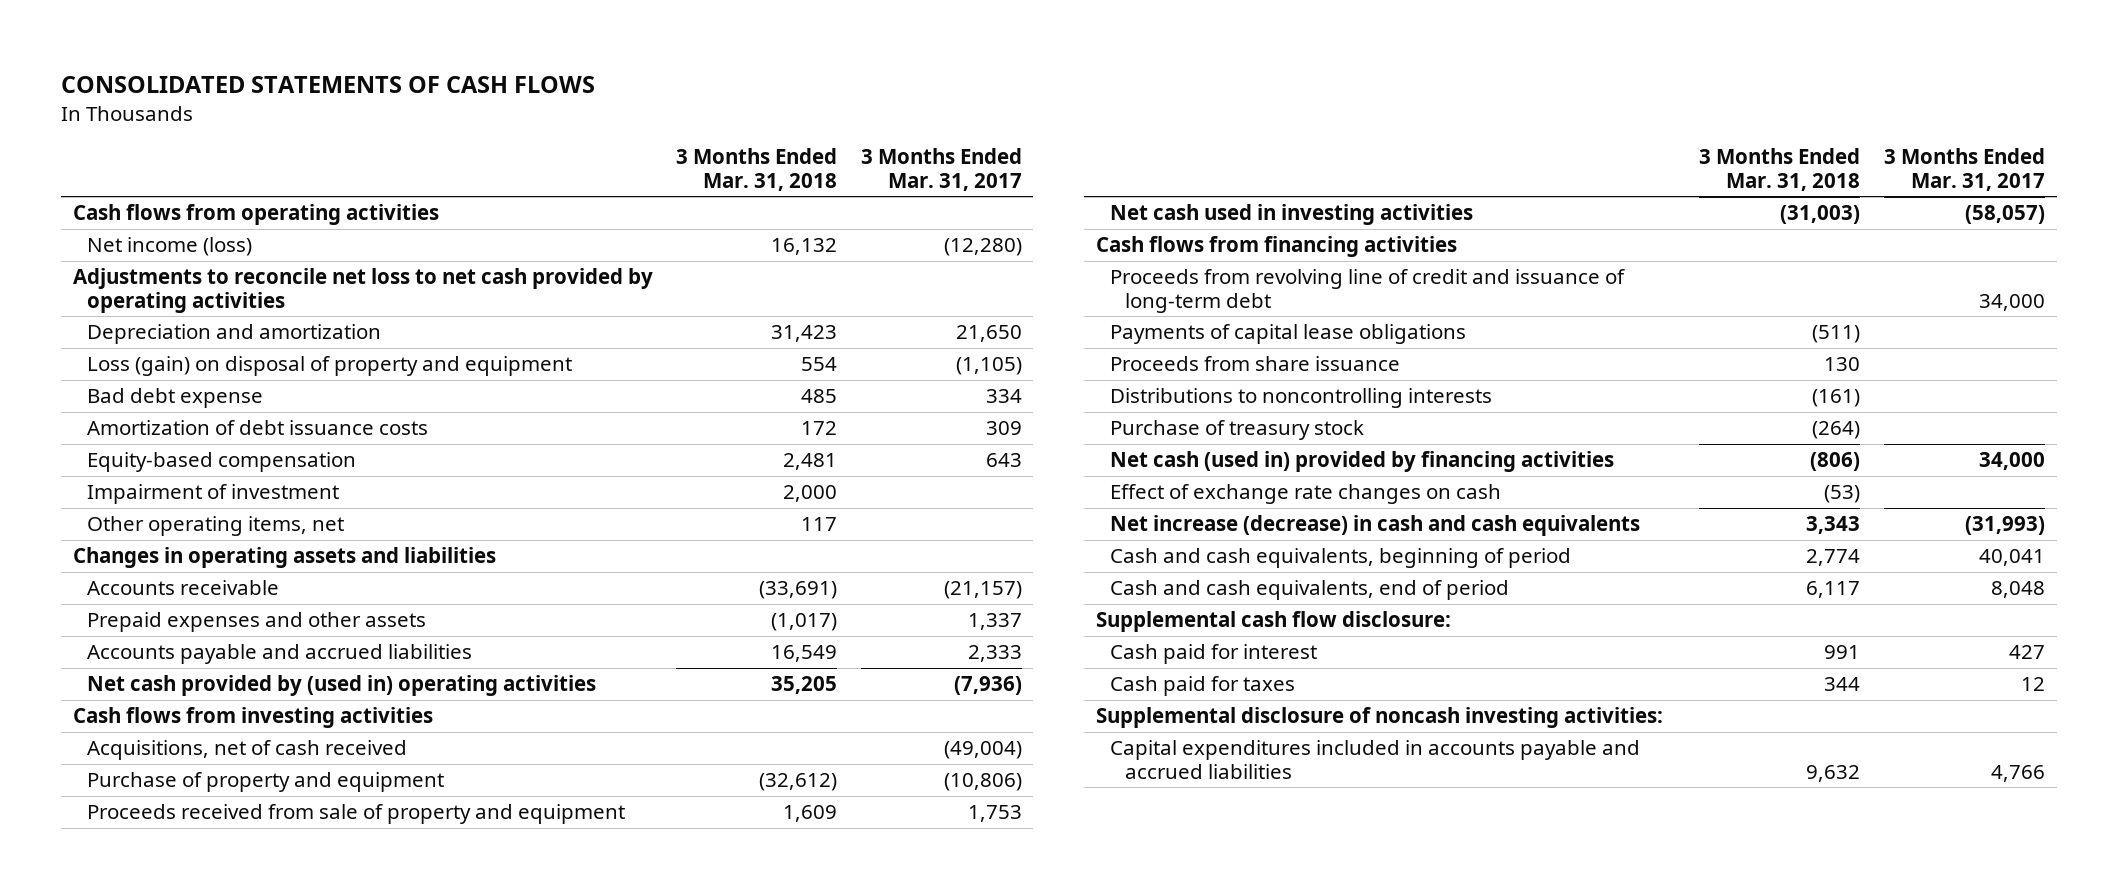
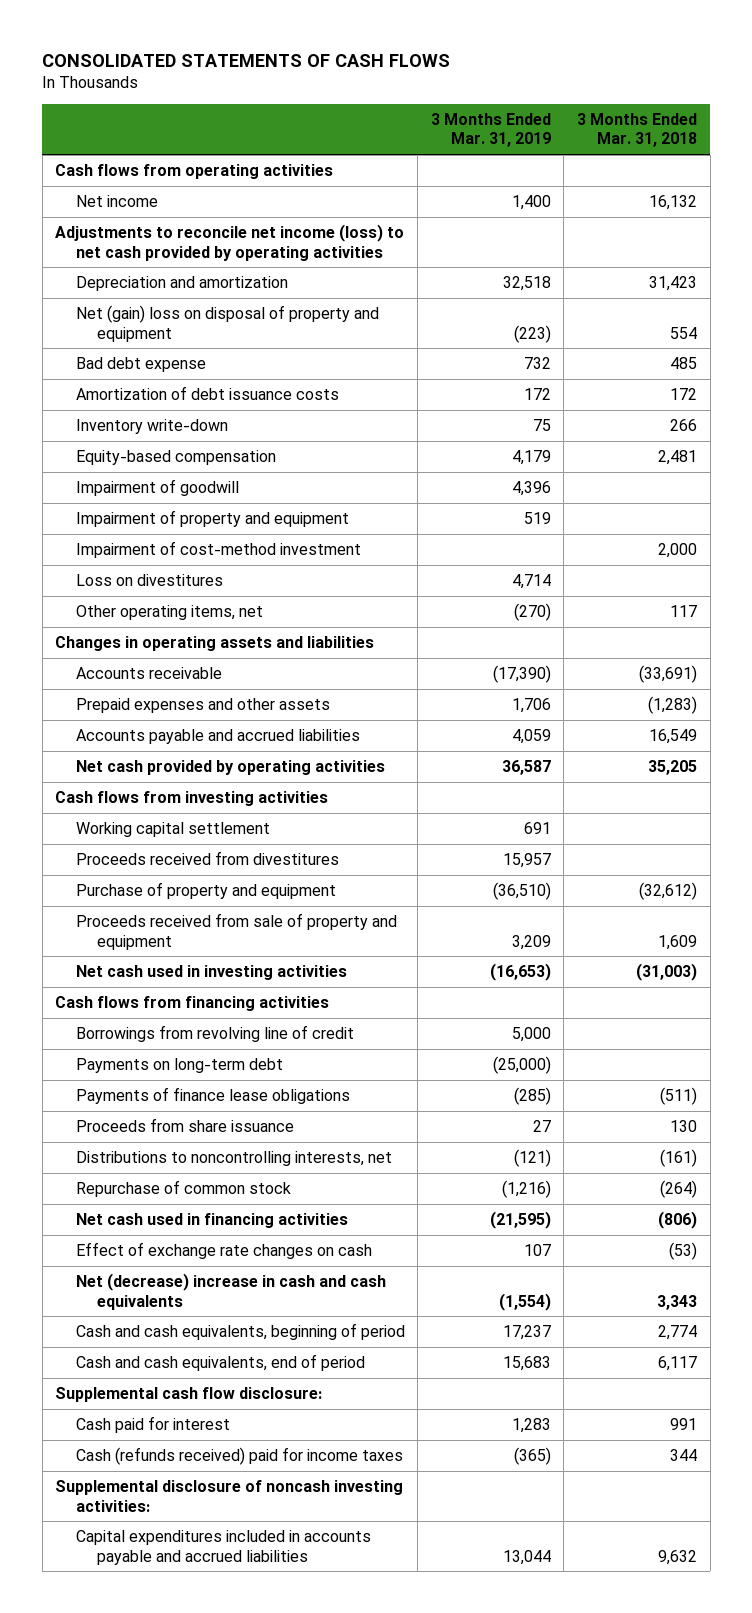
- | 3 Months Ended Mar. 31, 2018 | 3 Months Ended Mar. 31, 2017
+ | 3 Months Ended Mar. 31, 2019 | 3 Months Ended Mar. 31, 2018
- Net income (loss) | 16,132 | (12,280)
- Adjustments to reconcile net loss to net cash provided by operating activities
+ Net income | 1,400 | 16,132
+ Adjustments to reconcile net income (loss) to net cash provided by operating activities
- Loss (gain) on disposal of property and equipment | 554 | (1,105)
+ Net (gain) loss on disposal of property and equipment | (223) | 554
+ Inventory write-down | 75 | 266
- Impairment of investment | 2,000 |
+ Impairment of goodwill | 4,396 |
+ Impairment of property and equipment | 519 |
+ Impairment of cost-method investment | | 2,000
+ Loss on divestitures | 4,714 |
- Prepaid expenses and other assets | (1,017) | 1,337
+ Prepaid expenses and other assets | 1,706 | (1,283)
- Net cash provided by (used in) operating activities | 35,205 | (7,936)
+ Net cash provided by operating activities | 36,587 | 35,205
- Acquisitions, net of cash received | | (49,004)
+ Working capital settlement | 691 |
+ Proceeds received from divestitures | 15,957 |
- Proceeds from revolving line of credit and issuance of long-term debt | | 34,000
- Payments of capital lease obligations | (511) |
+ Borrowings from revolving line of credit | 5,000 |
+ Payments on long-term debt | (25,000) |
+ Payments of finance lease obligations | (285) | (511)
- Distributions to noncontrolling interests | (161) |
- Purchase of treasury stock | (264) |
- Net cash (used in) provided by financing activities | (806) | 34,000
+ Distributions to noncontrolling interests, net | (121) | (161)
+ Repurchase of common stock | (1,216) | (264)
+ Net cash used in financing activities | (21,595) | (806)
- Net increase (decrease) in cash and cash equivalents | 3,343 | (31,993)
+ Net (decrease) increase in cash and cash equivalents | (1,554) | 3,343
- Cash paid for taxes | 344 | 12
+ Cash (refunds received) paid for income taxes | (365) | 344

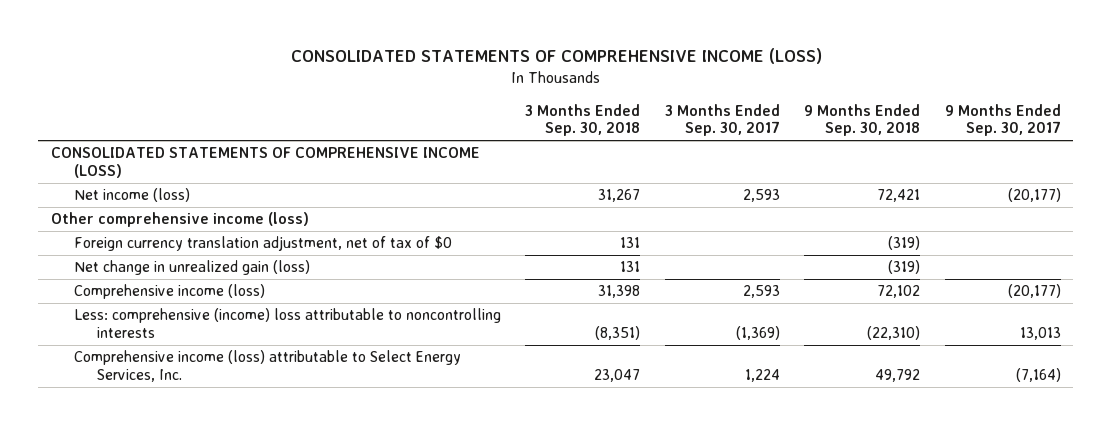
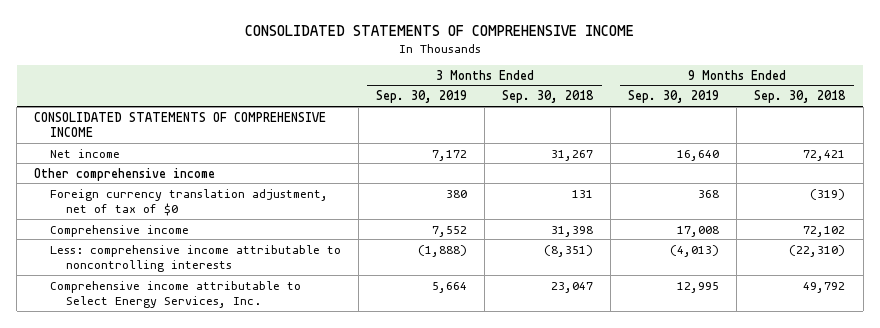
- CONSOLIDATED STATEMENTS OF COMPREHENSIVE INCOME (LOSS)
+ CONSOLIDATED STATEMENTS OF COMPREHENSIVE INCOME
- | 3 Months Ended Sep. 30, 2018 | 3 Months Ended Sep. 30, 2017 | 9 Months Ended Sep. 30, 2018 | 9 Months Ended Sep. 30, 2017
+ | 3 Months Ended Sep. 30, 2019 | 3 Months Ended Sep. 30, 2018 | 9 Months Ended Sep. 30, 2019 | 9 Months Ended Sep. 30, 2018
- CONSOLIDATED STATEMENTS OF COMPREHENSIVE INCOME (LOSS)
- Net income (loss) | 31,267 | 2,593 | 72,421 | (20,177)
- Other comprehensive income (loss)
+ CONSOLIDATED STATEMENTS OF COMPREHENSIVE INCOME
+ Net income | 7,172 | 31,267 | 16,640 | 72,421
+ Other comprehensive income
- Net change in unrealized gain (loss) | 131 | | (319) |
- Comprehensive income (loss) | 31,398 | 2,593 | 72,102 | (20,177)
- Less: comprehensive (income) loss attributable to noncontrolling interests | (8,351) | (1,369) | (22,310) | 13,013
- Comprehensive income (loss) attributable to Select Energy Services, Inc. | 23,047 | 1,224 | 49,792 | (7,164)
+ Comprehensive income | 7,552 | 31,398 | 17,008 | 72,102
+ Less: comprehensive income attributable to noncontrolling interests | (1,888) | (8,351) | (4,013) | (22,310)
+ Comprehensive income attributable to Select Energy Services, Inc. | 5,664 | 23,047 | 12,995 | 49,792

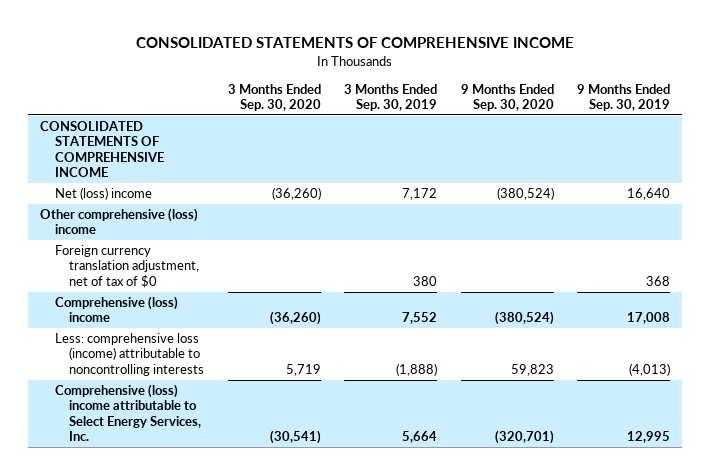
- | 3 Months Ended Sep. 30, 2019 | 3 Months Ended Sep. 30, 2018 | 9 Months Ended Sep. 30, 2019 | 9 Months Ended Sep. 30, 2018
+ | 3 Months Ended Sep. 30, 2020 | 3 Months Ended Sep. 30, 2019 | 9 Months Ended Sep. 30, 2020 | 9 Months Ended Sep. 30, 2019
- Net income | 7,172 | 31,267 | 16,640 | 72,421
- Other comprehensive income
+ Net (loss) income | (36,260) | 7,172 | (380,524) | 16,640
+ Other comprehensive (loss) income
- Comprehensive income | 7,552 | 31,398 | 17,008 | 72,102
- Less: comprehensive income attributable to noncontrolling interests | (1,888) | (8,351) | (4,013) | (22,310)
- Comprehensive income attributable to Select Energy Services, Inc. | 5,664 | 23,047 | 12,995 | 49,792
+ Comprehensive (loss) income | (36,260) | 7,552 | (380,524) | 17,008
+ Less: comprehensive loss (income) attributable to noncontrolling interests | 5,719 | (1,888) | 59,823 | (4,013)
+ Comprehensive (loss) income attributable to Select Energy Services, Inc. | (30,541) | 5,664 | (320,701) | 12,995

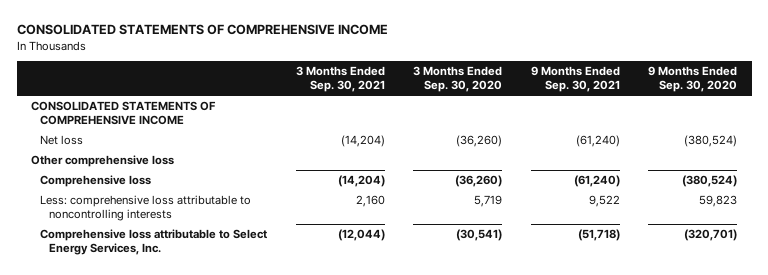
- | 3 Months Ended Sep. 30, 2020 | 3 Months Ended Sep. 30, 2019 | 9 Months Ended Sep. 30, 2020 | 9 Months Ended Sep. 30, 2019
+ | 3 Months Ended Sep. 30, 2021 | 3 Months Ended Sep. 30, 2020 | 9 Months Ended Sep. 30, 2021 | 9 Months Ended Sep. 30, 2020
- Net (loss) income | (36,260) | 7,172 | (380,524) | 16,640
- Other comprehensive (loss) income
- Foreign currency translation adjustment, net of tax of $0 | | 380 | | 368
- Comprehensive (loss) income | (36,260) | 7,552 | (380,524) | 17,008
- Less: comprehensive loss (income) attributable to noncontrolling interests | 5,719 | (1,888) | 59,823 | (4,013)
- Comprehensive (loss) income attributable to Select Energy Services, Inc. | (30,541) | 5,664 | (320,701) | 12,995
+ Net loss | (14,204) | (36,260) | (61,240) | (380,524)
+ Other comprehensive loss
+ Comprehensive loss | (14,204) | (36,260) | (61,240) | (380,524)
+ Less: comprehensive loss attributable to noncontrolling interests | 2,160 | 5,719 | 9,522 | 59,823
+ Comprehensive loss attributable to Select Energy Services, Inc. | (12,044) | (30,541) | (51,718) | (320,701)

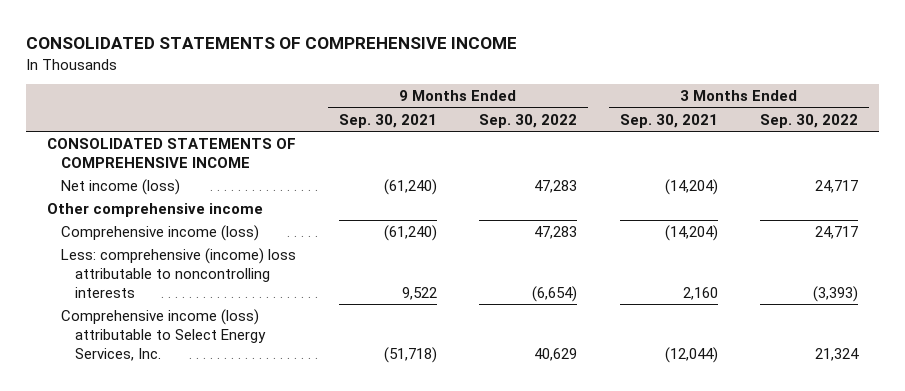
- | 3 Months Ended Sep. 30, 2021 | 3 Months Ended Sep. 30, 2020 | 9 Months Ended Sep. 30, 2021 | 9 Months Ended Sep. 30, 2020
+ | 9 Months Ended Sep. 30, 2021 | 9 Months Ended Sep. 30, 2022 | 3 Months Ended Sep. 30, 2021 | 3 Months Ended Sep. 30, 2022
- Net loss | (14,204) | (36,260) | (61,240) | (380,524)
- Other comprehensive loss
- Comprehensive loss | (14,204) | (36,260) | (61,240) | (380,524)
- Less: comprehensive loss attributable to noncontrolling interests | 2,160 | 5,719 | 9,522 | 59,823
- Comprehensive loss attributable to Select Energy Services, Inc. | (12,044) | (30,541) | (51,718) | (320,701)
+ Net income (loss) | (61,240) | 47,283 | (14,204) | 24,717
+ Other comprehensive income
+ Comprehensive income (loss) | (61,240) | 47,283 | (14,204) | 24,717
+ Less: comprehensive (income) loss attributable to noncontrolling interests | 9,522 | (6,654) | 2,160 | (3,393)
+ Comprehensive income (loss) attributable to Select Energy Services, Inc. | (51,718) | 40,629 | (12,044) | 21,324

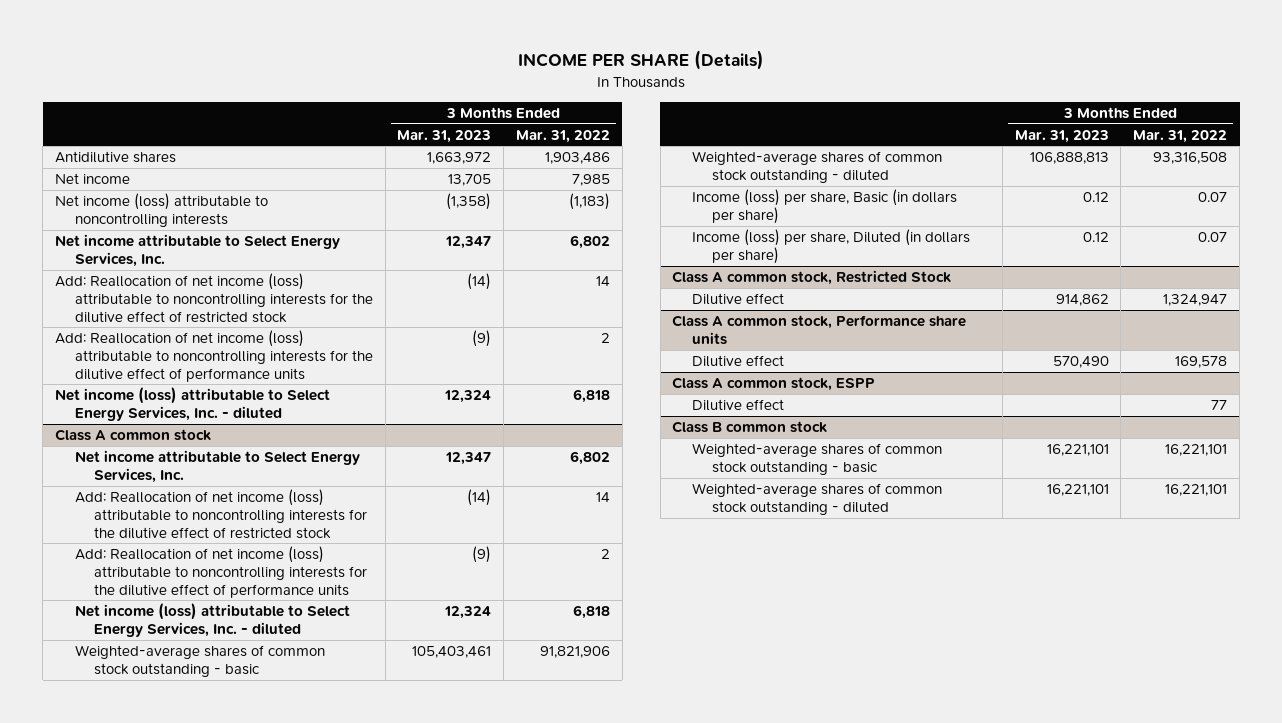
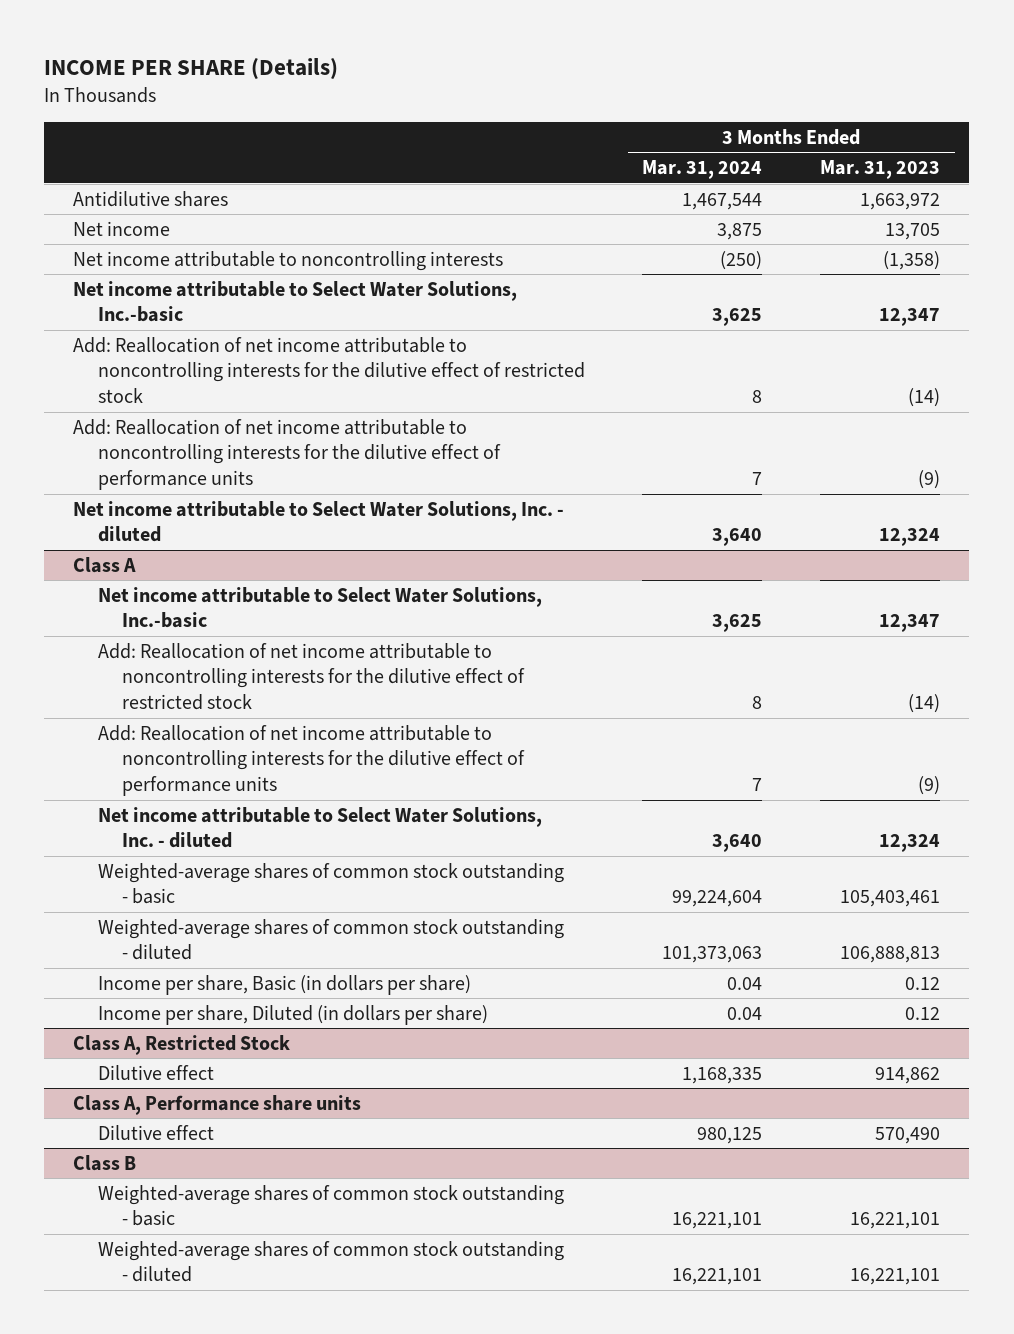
- | 3 Months Ended Mar. 31, 2023 | 3 Months Ended Mar. 31, 2022
+ | 3 Months Ended Mar. 31, 2024 | 3 Months Ended Mar. 31, 2023
- Net income (loss) attributable to noncontrolling interests | (1,358) | (1,183)
- Net income attributable to Select Energy Services, Inc. | 12,347 | 6,802
- Add: Reallocation of net income (loss) attributable to noncontrolling interests for the dilutive effect of restricted stock | (14) | 14
- Add: Reallocation of net income (loss) attributable to noncontrolling interests for the dilutive effect of performance units | (9) | 2
- Net income (loss) attributable to Select Energy Services, Inc. - diluted | 12,324 | 6,818
- Class A common stock
- Net income attributable to Select Energy Services, Inc. | 12,347 | 6,802
- Add: Reallocation of net income (loss) attributable to noncontrolling interests for the dilutive effect of restricted stock | (14) | 14
- Add: Reallocation of net income (loss) attributable to noncontrolling interests for the dilutive effect of performance units | (9) | 2
- Net income (loss) attributable to Select Energy Services, Inc. - diluted | 12,324 | 6,818
+ Net income attributable to noncontrolling interests | (250) | (1,358)
+ Net income attributable to Select Water Solutions, Inc.-basic | 3,625 | 12,347
+ Add: Reallocation of net income attributable to noncontrolling interests for the dilutive effect of restricted stock | 8 | (14)
+ Add: Reallocation of net income attributable to noncontrolling interests for the dilutive effect of performance units | 7 | (9)
+ Net income attributable to Select Water Solutions, Inc. - diluted | 3,640 | 12,324
+ Class A
+ Net income attributable to Select Water Solutions, Inc.-basic | 3,625 | 12,347
+ Add: Reallocation of net income attributable to noncontrolling interests for the dilutive effect of restricted stock | 8 | (14)
+ Add: Reallocation of net income attributable to noncontrolling interests for the dilutive effect of performance units | 7 | (9)
+ Net income attributable to Select Water Solutions, Inc. - diluted | 3,640 | 12,324
- Income (loss) per share, Basic (in dollars per share) | 0.12 | 0.07
- Income (loss) per share, Diluted (in dollars per share) | 0.12 | 0.07
- Class A common stock, Restricted Stock
+ Income per share, Basic (in dollars per share) | 0.04 | 0.12
+ Income per share, Diluted (in dollars per share) | 0.04 | 0.12
+ Class A, Restricted Stock
- Class A common stock, Performance share units
+ Class A, Performance share units
- Class A common stock, ESPP
- Dilutive effect | | 77
- Class B common stock
+ Class B

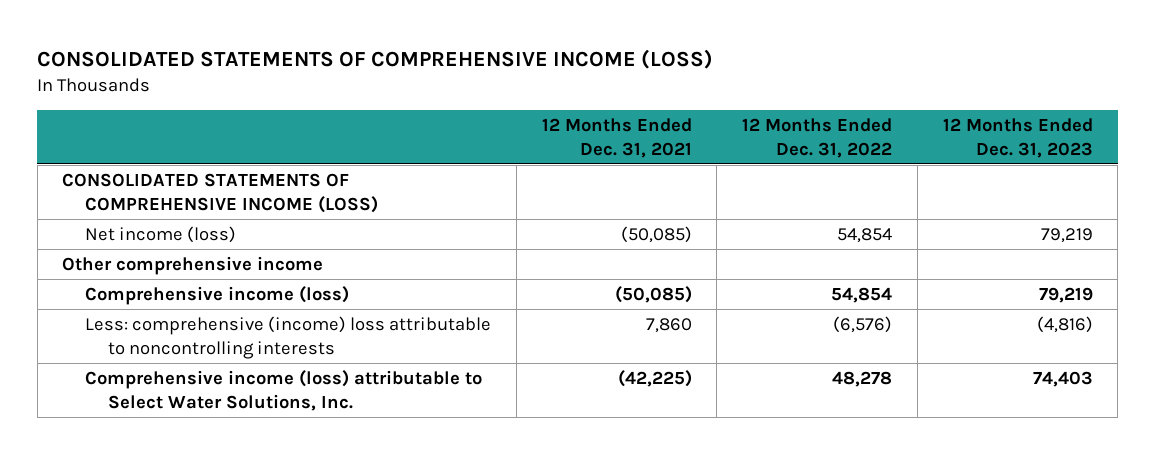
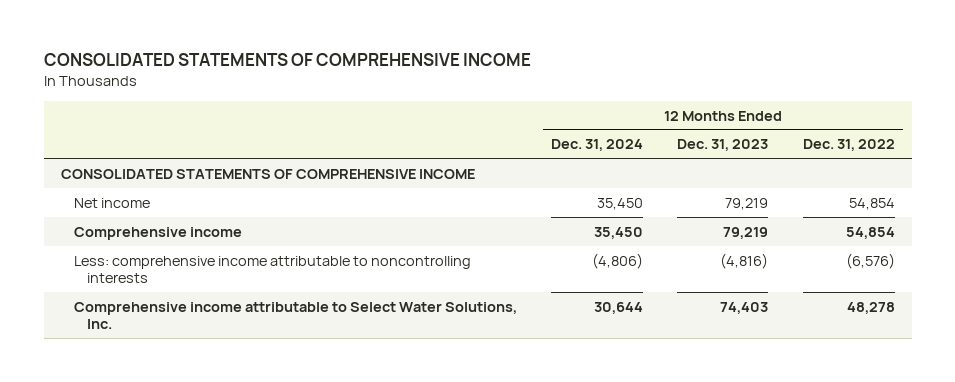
- CONSOLIDATED STATEMENTS OF COMPREHENSIVE INCOME (LOSS)
+ CONSOLIDATED STATEMENTS OF COMPREHENSIVE INCOME
- | 12 Months Ended Dec. 31, 2021 | 12 Months Ended Dec. 31, 2022 | 12 Months Ended Dec. 31, 2023
+ | 12 Months Ended Dec. 31, 2024 | 12 Months Ended Dec. 31, 2023 | 12 Months Ended Dec. 31, 2022
- CONSOLIDATED STATEMENTS OF COMPREHENSIVE INCOME (LOSS)
- Net income (loss) | (50,085) | 54,854 | 79,219
- Other comprehensive income
- Comprehensive income (loss) | (50,085) | 54,854 | 79,219
- Less: comprehensive (income) loss attributable to noncontrolling interests | 7,860 | (6,576) | (4,816)
- Comprehensive income (loss) attributable to Select Water Solutions, Inc. | (42,225) | 48,278 | 74,403
+ CONSOLIDATED STATEMENTS OF COMPREHENSIVE INCOME
+ Net income | 35,450 | 79,219 | 54,854
+ Comprehensive income | 35,450 | 79,219 | 54,854
+ Less: comprehensive income attributable to noncontrolling interests | (4,806) | (4,816) | (6,576)
+ Comprehensive income attributable to Select Water Solutions, Inc. | 30,644 | 74,403 | 48,278

